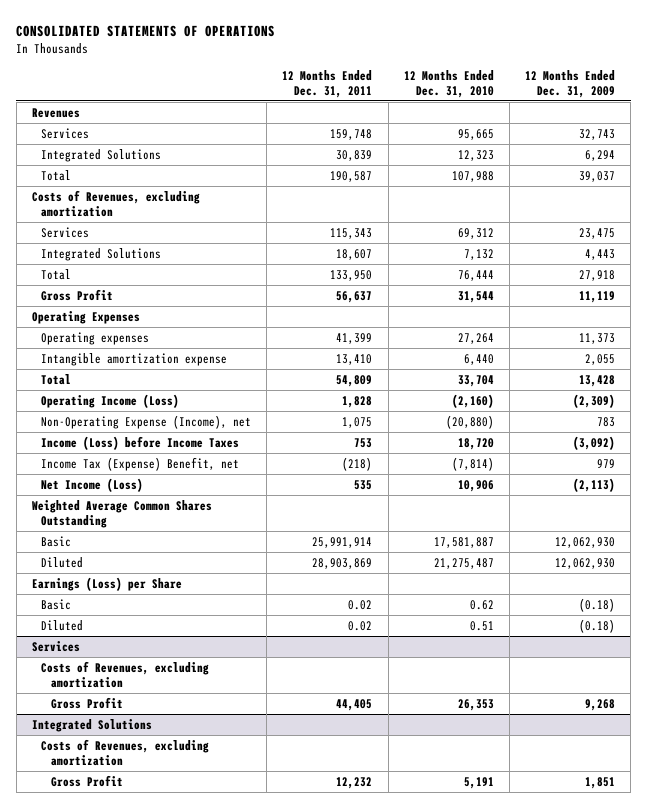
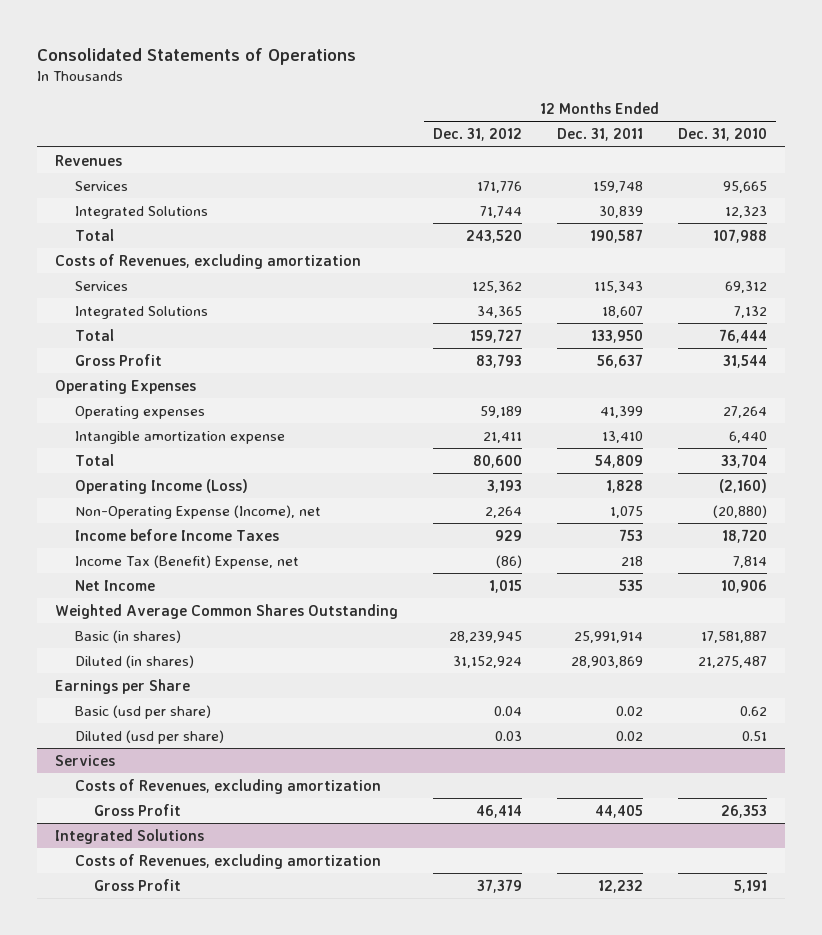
- CONSOLIDATED STATEMENTS OF OPERATIONS
+ Consolidated Statements of Operations
- | 12 Months Ended Dec. 31, 2011 | 12 Months Ended Dec. 31, 2010 | 12 Months Ended Dec. 31, 2009
+ | 12 Months Ended Dec. 31, 2012 | 12 Months Ended Dec. 31, 2011 | 12 Months Ended Dec. 31, 2010
- Income (Loss) before Income Taxes | 753 | 18,720 | (3,092)
- Income Tax (Expense) Benefit, net | (218) | (7,814) | 979
- Net Income (Loss) | 535 | 10,906 | (2,113)
+ Income before Income Taxes | 929 | 753 | 18,720
+ Income Tax (Benefit) Expense, net | (86) | 218 | 7,814
+ Net Income | 1,015 | 535 | 10,906
- Basic | 25,991,914 | 17,581,887 | 12,062,930
- Diluted | 28,903,869 | 21,275,487 | 12,062,930
- Earnings (Loss) per Share
- Basic | 0.02 | 0.62 | (0.18)
- Diluted | 0.02 | 0.51 | (0.18)
+ Basic (in shares) | 28,239,945 | 25,991,914 | 17,581,887
+ Diluted (in shares) | 31,152,924 | 28,903,869 | 21,275,487
+ Earnings per Share
+ Basic (usd per share) | 0.04 | 0.02 | 0.62
+ Diluted (usd per share) | 0.03 | 0.02 | 0.51

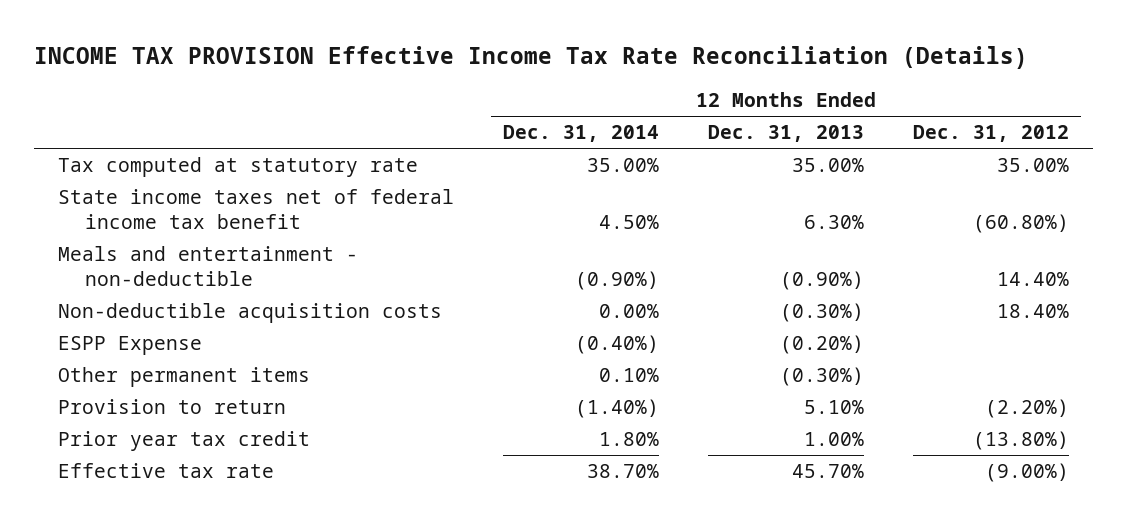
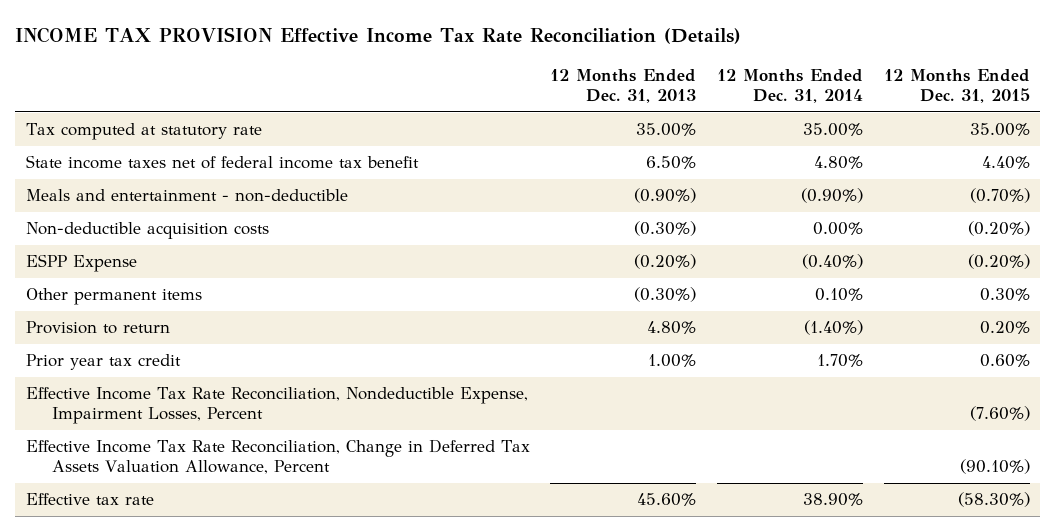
- | 12 Months Ended Dec. 31, 2014 | 12 Months Ended Dec. 31, 2013 | 12 Months Ended Dec. 31, 2012
+ | 12 Months Ended Dec. 31, 2013 | 12 Months Ended Dec. 31, 2014 | 12 Months Ended Dec. 31, 2015
- State income taxes net of federal income tax benefit | 4.50% | 6.30% | (60.80%)
+ State income taxes net of federal income tax benefit | 6.50% | 4.80% | 4.40%
- Provision to return | (1.40%) | 5.10% | (2.20%)
- Prior year tax credit | 1.80% | 1.00% | (13.80%)
- Effective tax rate | 38.70% | 45.70% | (9.00%)
+ Provision to return | 4.80% | (1.40%) | 0.20%
+ Prior year tax credit | 1.00% | 1.70% | 0.60%
+ Effective Income Tax Rate Reconciliation, Nondeductible Expense, Impairment Losses, Percent | | | (7.60%)
+ Effective Income Tax Rate Reconciliation, Change in Deferred Tax Assets Valuation Allowance, Percent | | | (90.10%)
+ Effective tax rate | 45.60% | 38.90% | (58.30%)

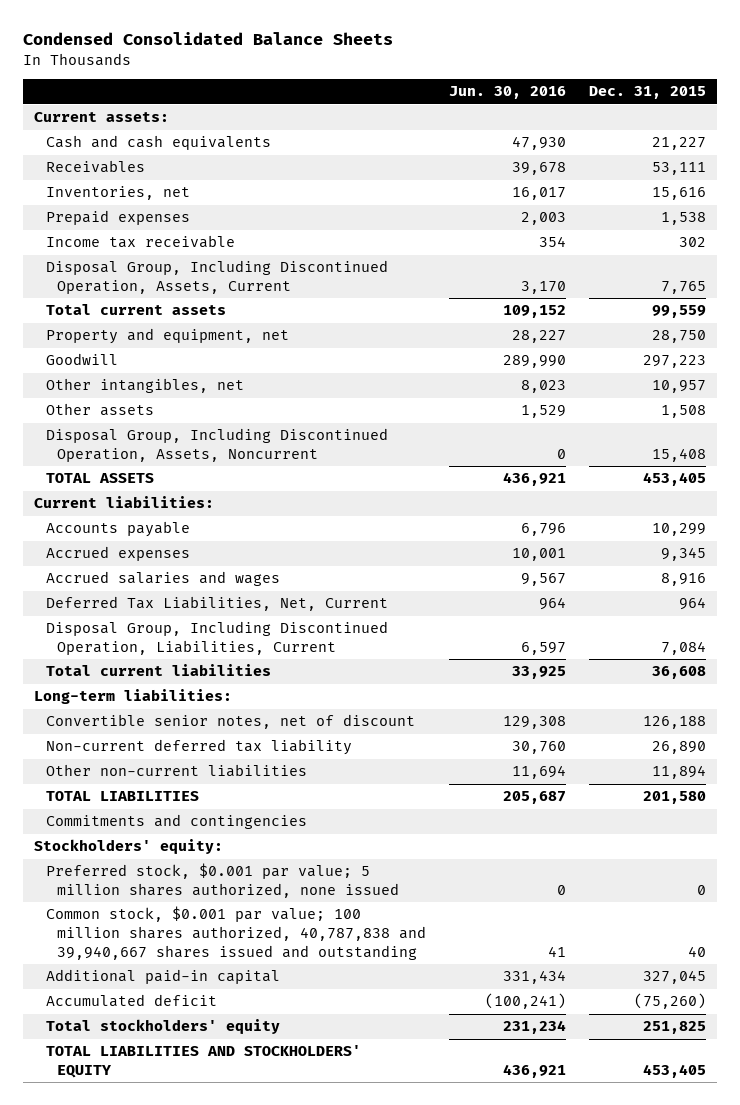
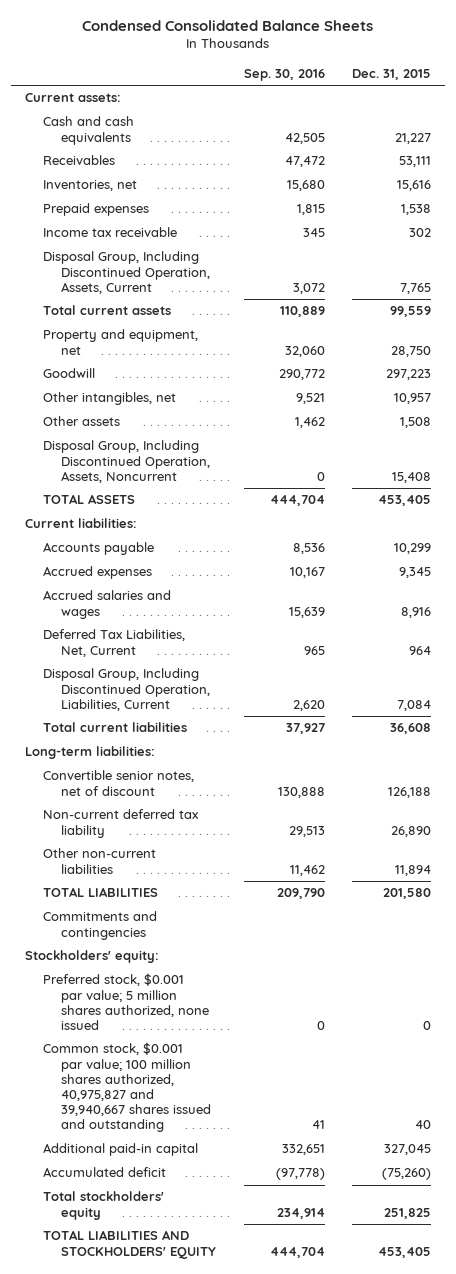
- | Jun. 30, 2016 | Dec. 31, 2015
+ | Sep. 30, 2016 | Dec. 31, 2015
- Common stock, $0.001 par value; 100 million shares authorized, 40,787,838 and 39,940,667 shares issued and outstanding | 41 | 40
+ Common stock, $0.001 par value; 100 million shares authorized, 40,975,827 and 39,940,667 shares issued and outstanding | 41 | 40

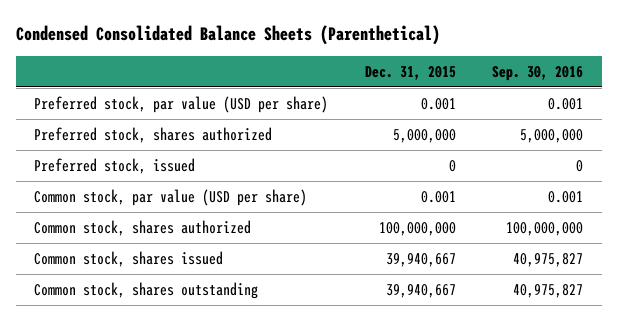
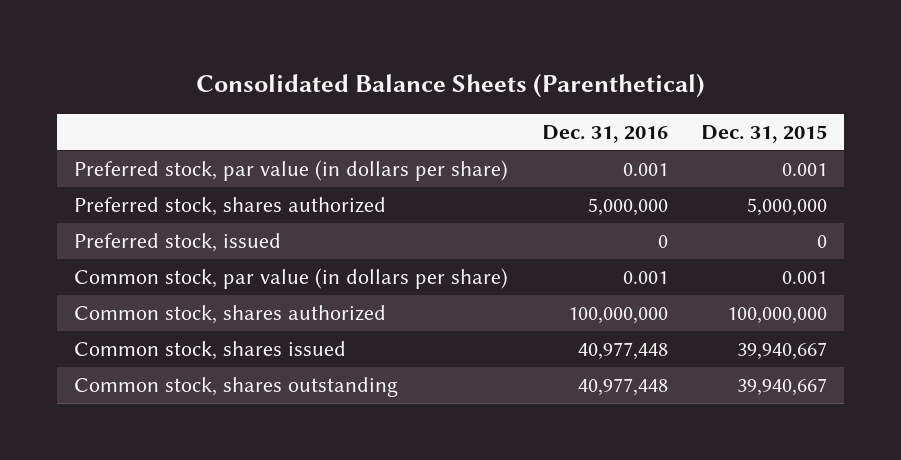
- Condensed Consolidated Balance Sheets (Parenthetical)
+ Consolidated Balance Sheets (Parenthetical)
- | Dec. 31, 2015 | Sep. 30, 2016
+ | Dec. 31, 2016 | Dec. 31, 2015
- Preferred stock, par value (USD per share) | 0.001 | 0.001
+ Preferred stock, par value (in dollars per share) | 0.001 | 0.001
- Common stock, par value (USD per share) | 0.001 | 0.001
+ Common stock, par value (in dollars per share) | 0.001 | 0.001

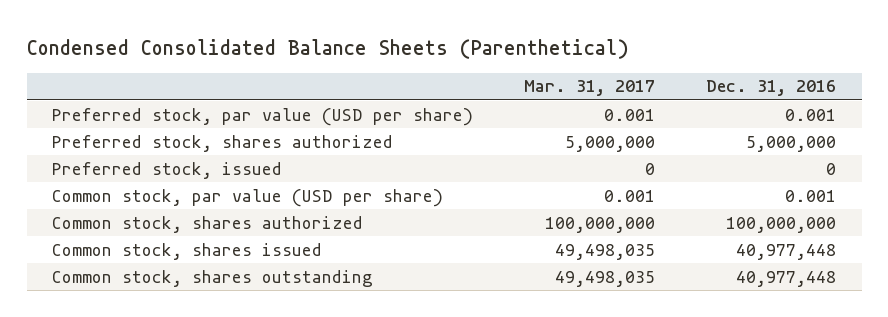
- Consolidated Balance Sheets (Parenthetical)
+ Condensed Consolidated Balance Sheets (Parenthetical)
- | Dec. 31, 2016 | Dec. 31, 2015
+ | Mar. 31, 2017 | Dec. 31, 2016
- Preferred stock, par value (in dollars per share) | 0.001 | 0.001
+ Preferred stock, par value (USD per share) | 0.001 | 0.001
- Common stock, par value (in dollars per share) | 0.001 | 0.001
+ Common stock, par value (USD per share) | 0.001 | 0.001

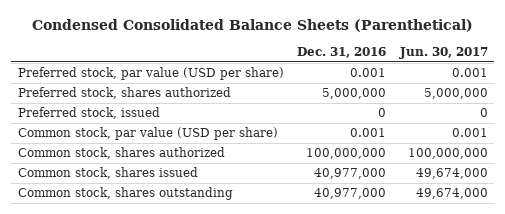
- | Mar. 31, 2017 | Dec. 31, 2016
+ | Dec. 31, 2016 | Jun. 30, 2017
- Common stock, shares issued | 49,498,035 | 40,977,448
- Common stock, shares outstanding | 49,498,035 | 40,977,448
+ Common stock, shares issued | 40,977,000 | 49,674,000
+ Common stock, shares outstanding | 40,977,000 | 49,674,000

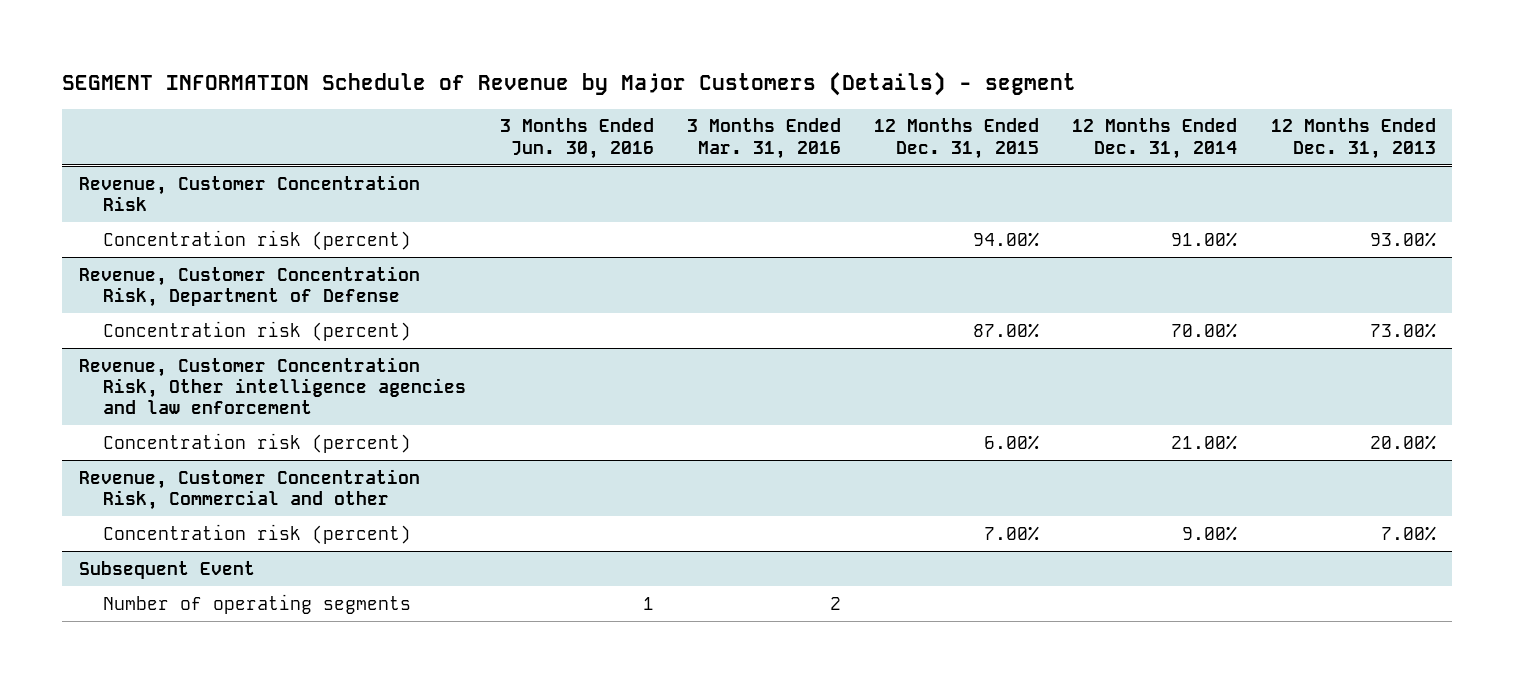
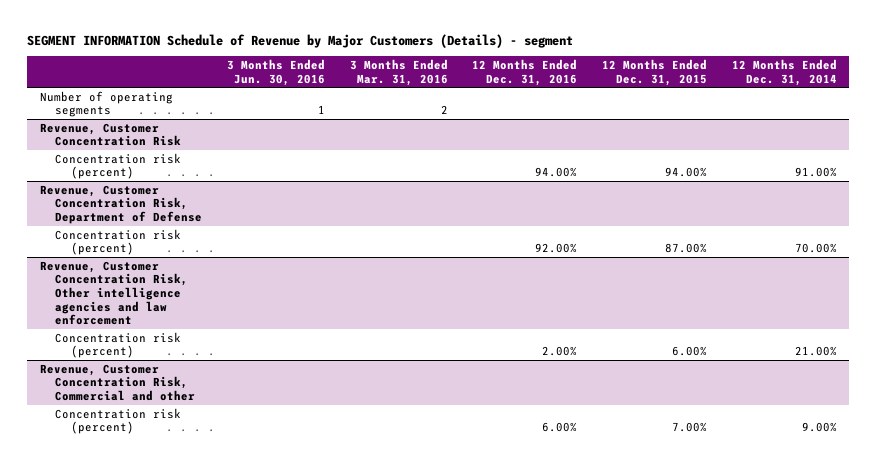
- | 3 Months Ended Jun. 30, 2016 | 3 Months Ended Mar. 31, 2016 | 12 Months Ended Dec. 31, 2015 | 12 Months Ended Dec. 31, 2014 | 12 Months Ended Dec. 31, 2013
+ | 3 Months Ended Jun. 30, 2016 | 3 Months Ended Mar. 31, 2016 | 12 Months Ended Dec. 31, 2016 | 12 Months Ended Dec. 31, 2015 | 12 Months Ended Dec. 31, 2014
+ Number of operating segments | 1 | 2 | | |
- Subsequent Event
- Number of operating segments | 1 | 2 | | |

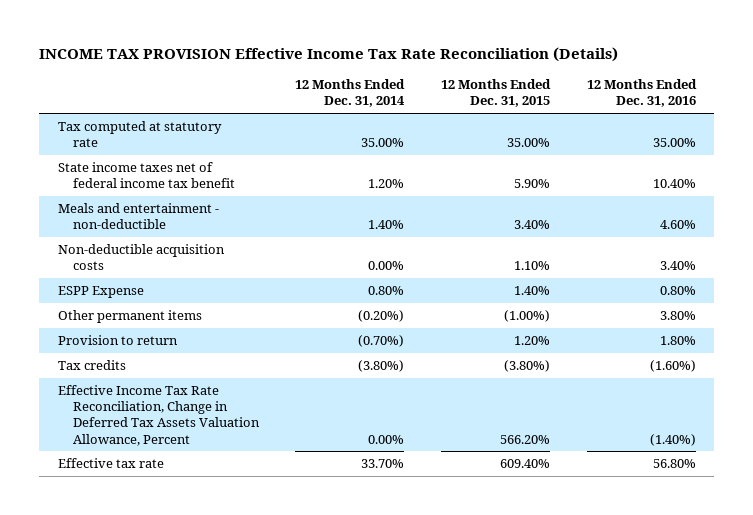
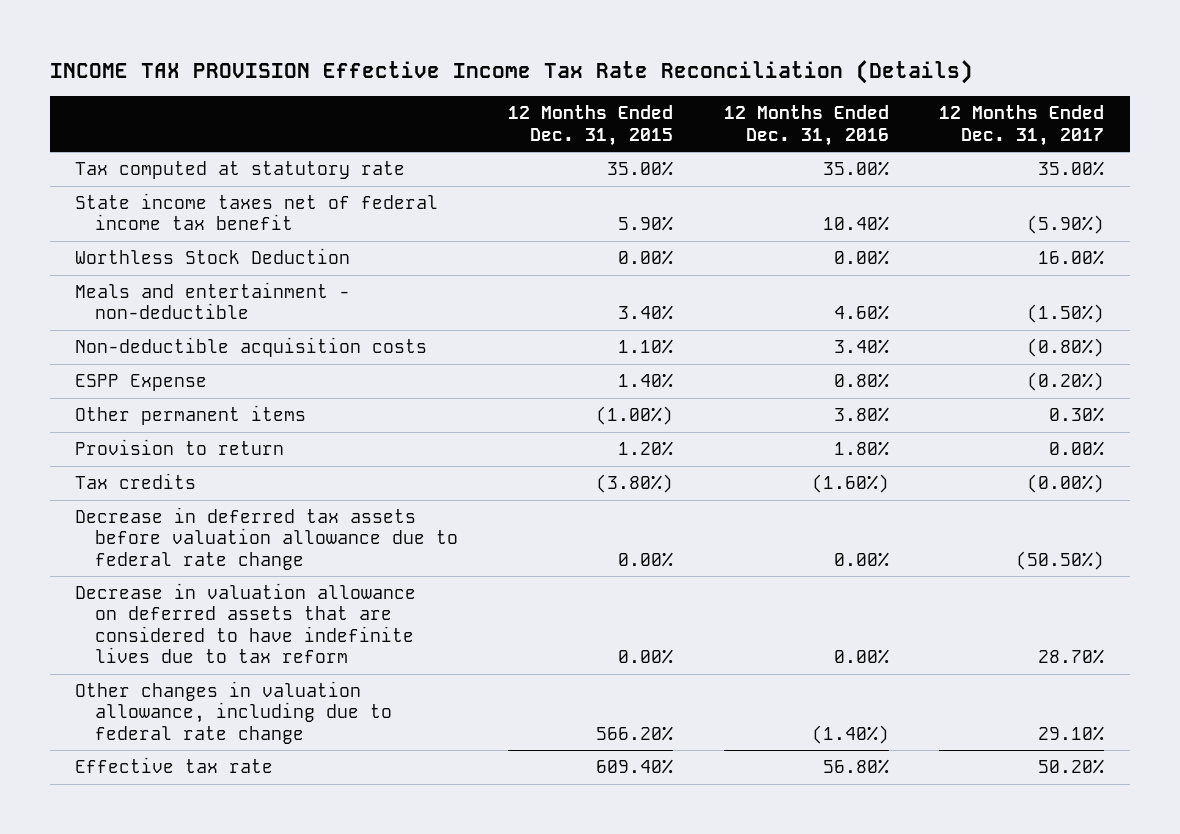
- | 12 Months Ended Dec. 31, 2014 | 12 Months Ended Dec. 31, 2015 | 12 Months Ended Dec. 31, 2016
+ | 12 Months Ended Dec. 31, 2015 | 12 Months Ended Dec. 31, 2016 | 12 Months Ended Dec. 31, 2017
+ Worthless Stock Deduction | 0.00% | 0.00% | 16.00%
- Effective Income Tax Rate Reconciliation, Change in Deferred Tax Assets Valuation Allowance, Percent | 0.00% | 566.20% | (1.40%)
+ Decrease in deferred tax assets before valuation allowance due to federal rate change | 0.00% | 0.00% | (50.50%)
+ Decrease in valuation allowance on deferred assets that are considered to have indefinite lives due to tax reform | 0.00% | 0.00% | 28.70%
+ Other changes in valuation allowance, including due to federal rate change | 566.20% | (1.40%) | 29.10%

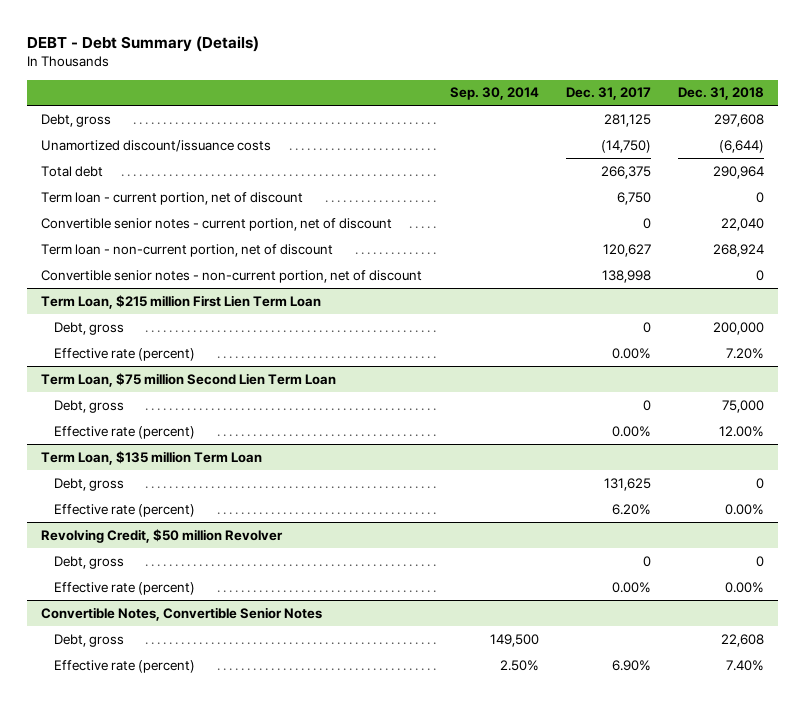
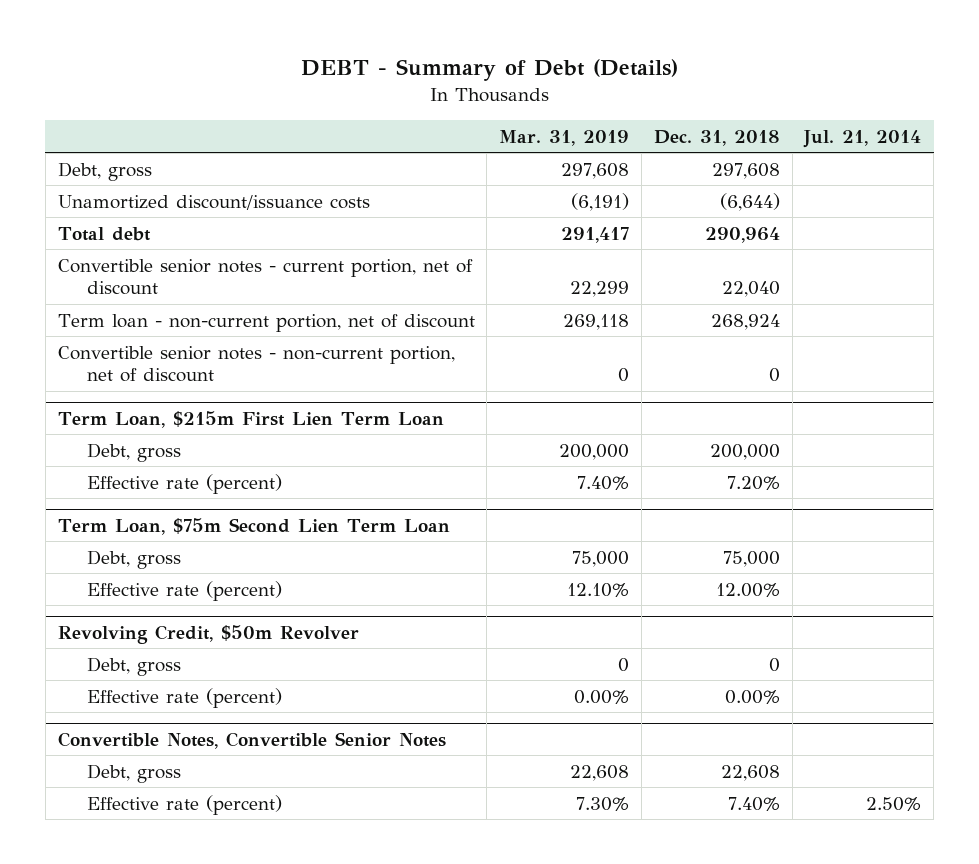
- DEBT - Debt Summary (Details)
+ DEBT - Summary of Debt (Details)
- | Sep. 30, 2014 | Dec. 31, 2017 | Dec. 31, 2018
+ | Mar. 31, 2019 | Dec. 31, 2018 | Jul. 21, 2014
- Term loan - current portion, net of discount | | 6,750 | 0
- Term Loan, $215 million First Lien Term Loan
+ Term Loan, $215m First Lien Term Loan
- Term Loan, $75 million Second Lien Term Loan
+ Term Loan, $75m Second Lien Term Loan
- Term Loan, $135 million Term Loan
- Debt, gross | | 131,625 | 0
- Effective rate (percent) | | 6.20% | 0.00%
- Revolving Credit, $50 million Revolver
+ Revolving Credit, $50m Revolver

